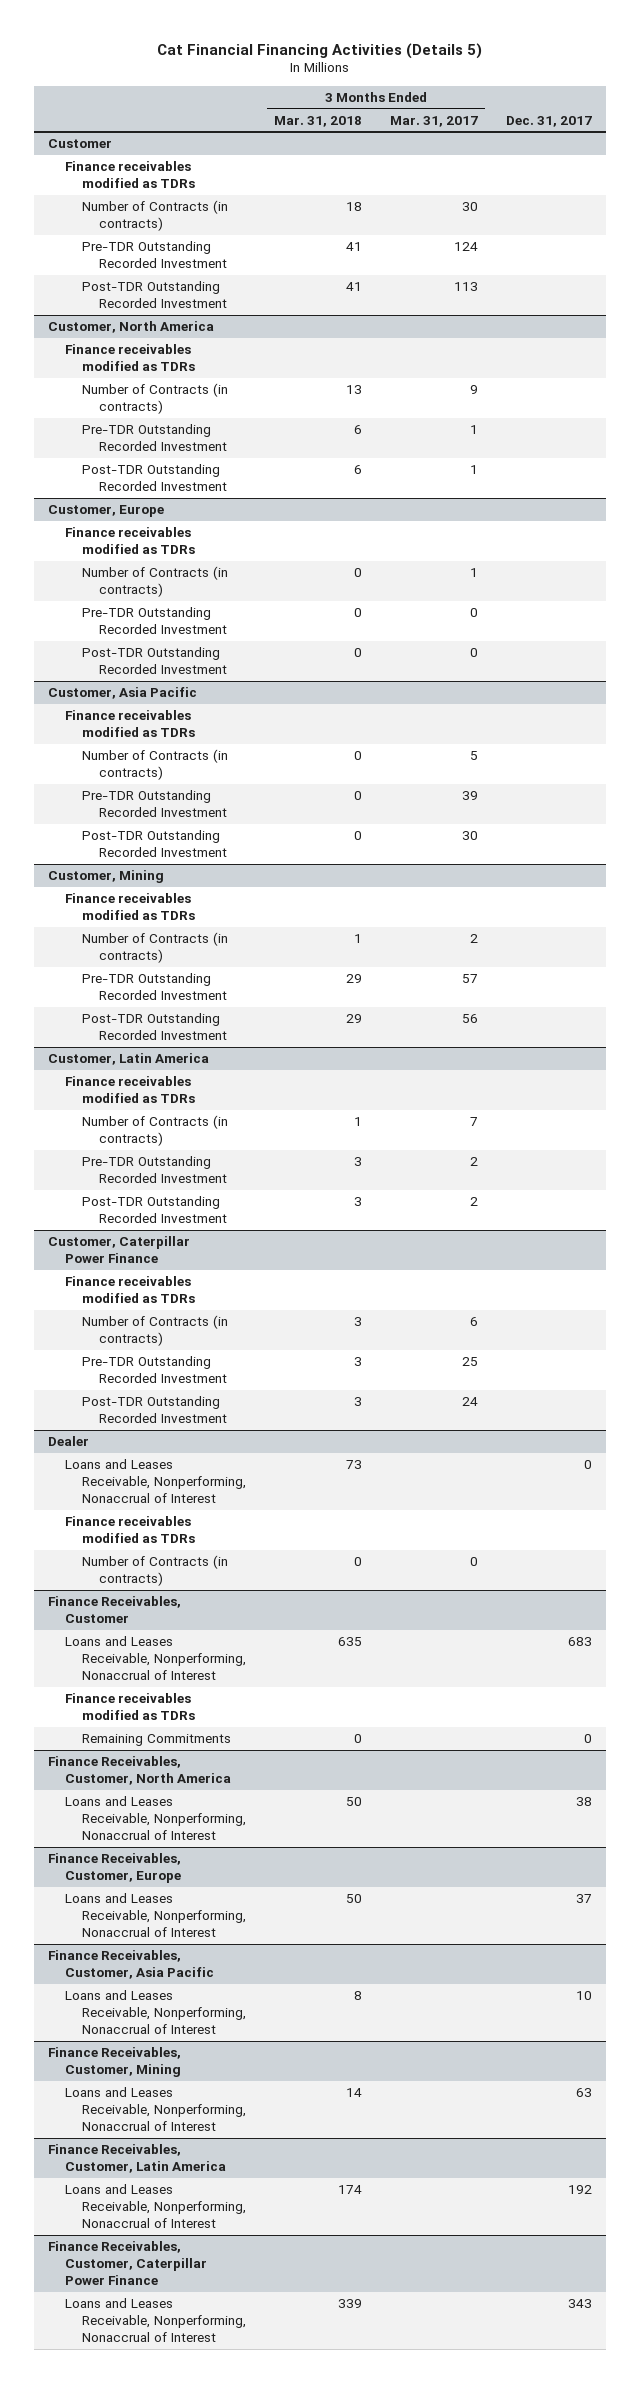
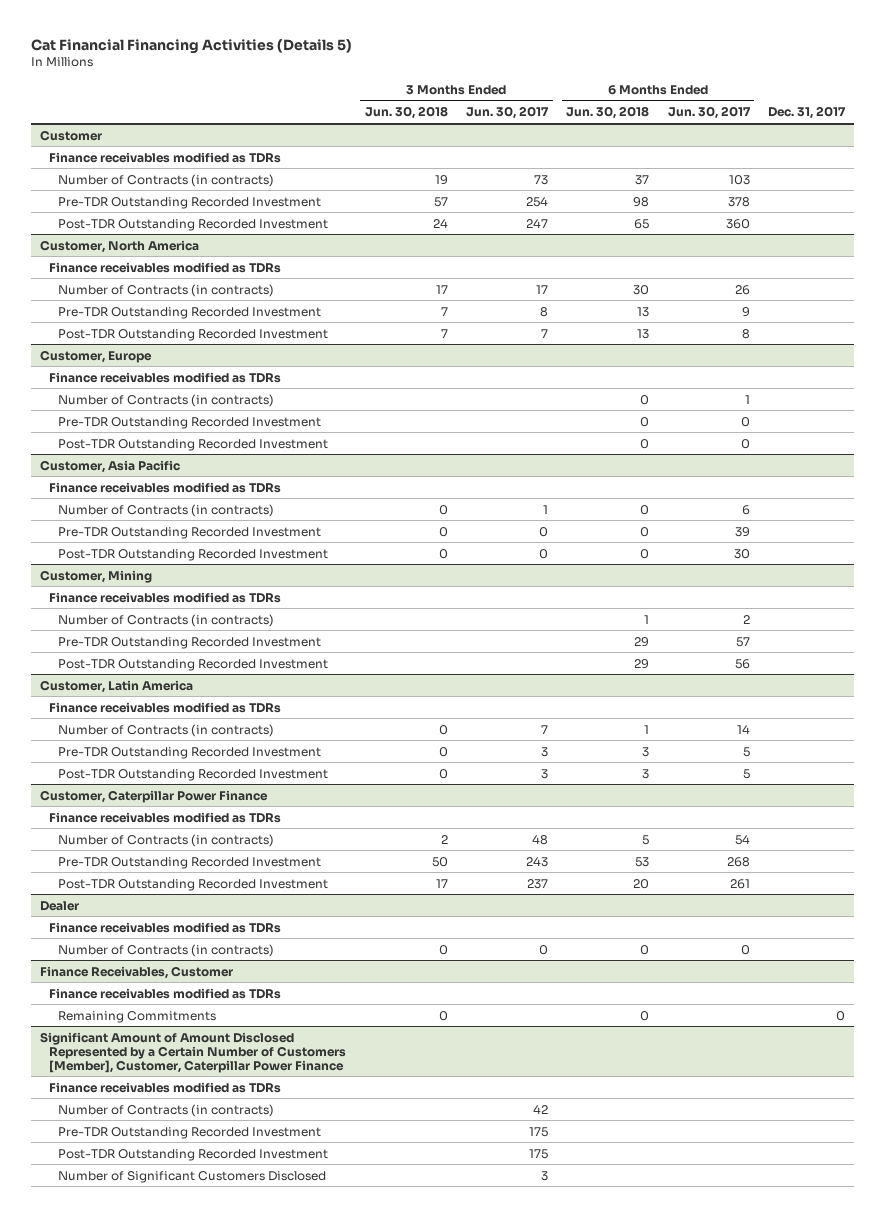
- | 3 Months Ended Mar. 31, 2018 | 3 Months Ended Mar. 31, 2017 | Dec. 31, 2017
+ | 3 Months Ended Jun. 30, 2018 | 3 Months Ended Jun. 30, 2017 | 6 Months Ended Jun. 30, 2018 | 6 Months Ended Jun. 30, 2017 | Dec. 31, 2017
@ Dealer
- Loans and Leases Receivable, Nonperforming, Nonaccrual of Interest | 73 | | 0
@ Finance Receivables, Customer
- Loans and Leases Receivable, Nonperforming, Nonaccrual of Interest | 635 | | 683
- Finance Receivables, Customer, North America
- Loans and Leases Receivable, Nonperforming, Nonaccrual of Interest | 50 | | 38
- Finance Receivables, Customer, Europe
- Loans and Leases Receivable, Nonperforming, Nonaccrual of Interest | 50 | | 37
- Finance Receivables, Customer, Asia Pacific
- Loans and Leases Receivable, Nonperforming, Nonaccrual of Interest | 8 | | 10
- Finance Receivables, Customer, Mining
- Loans and Leases Receivable, Nonperforming, Nonaccrual of Interest | 14 | | 63
- Finance Receivables, Customer, Latin America
- Loans and Leases Receivable, Nonperforming, Nonaccrual of Interest | 174 | | 192
- Finance Receivables, Customer, Caterpillar Power Finance
- Loans and Leases Receivable, Nonperforming, Nonaccrual of Interest | 339 | | 343
+ Significant Amount of Amount Disclosed Represented by a Certain Number of Customers [Member], Customer, Caterpillar Power Finance
+ Finance receivables modified as TDRs
+ Number of Contracts (in contracts) | | 42 | | |
+ Pre-TDR Outstanding Recorded Investment | | 175 | | |
+ Post-TDR Outstanding Recorded Investment | | 175 | | |
+ Number of Significant Customers Disclosed | | 3 | | |

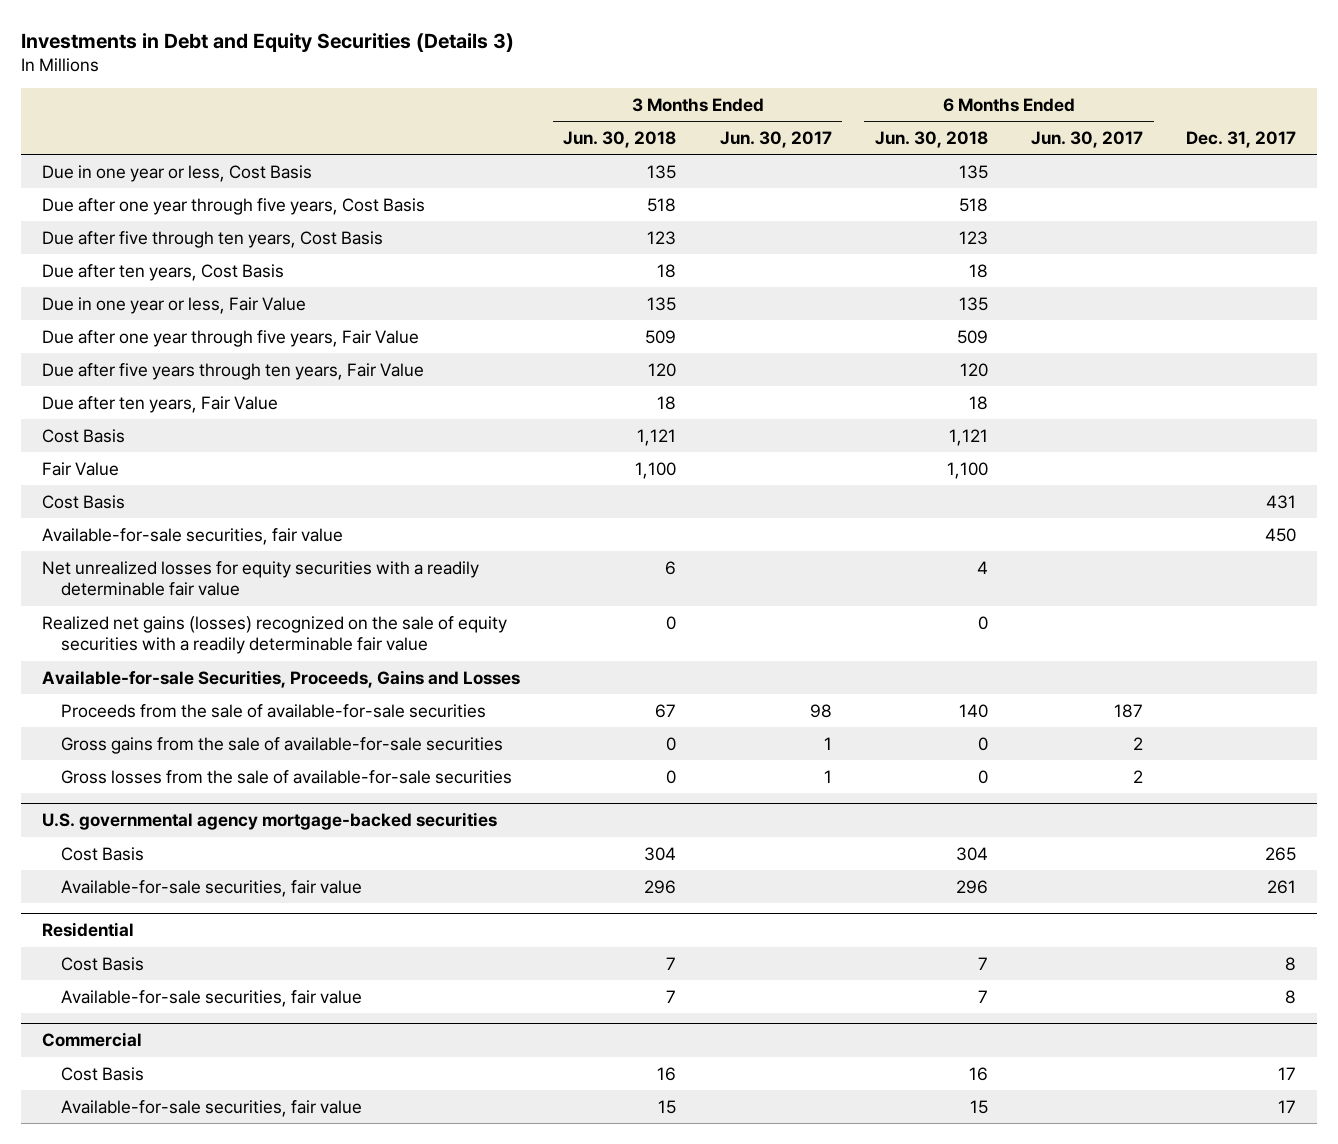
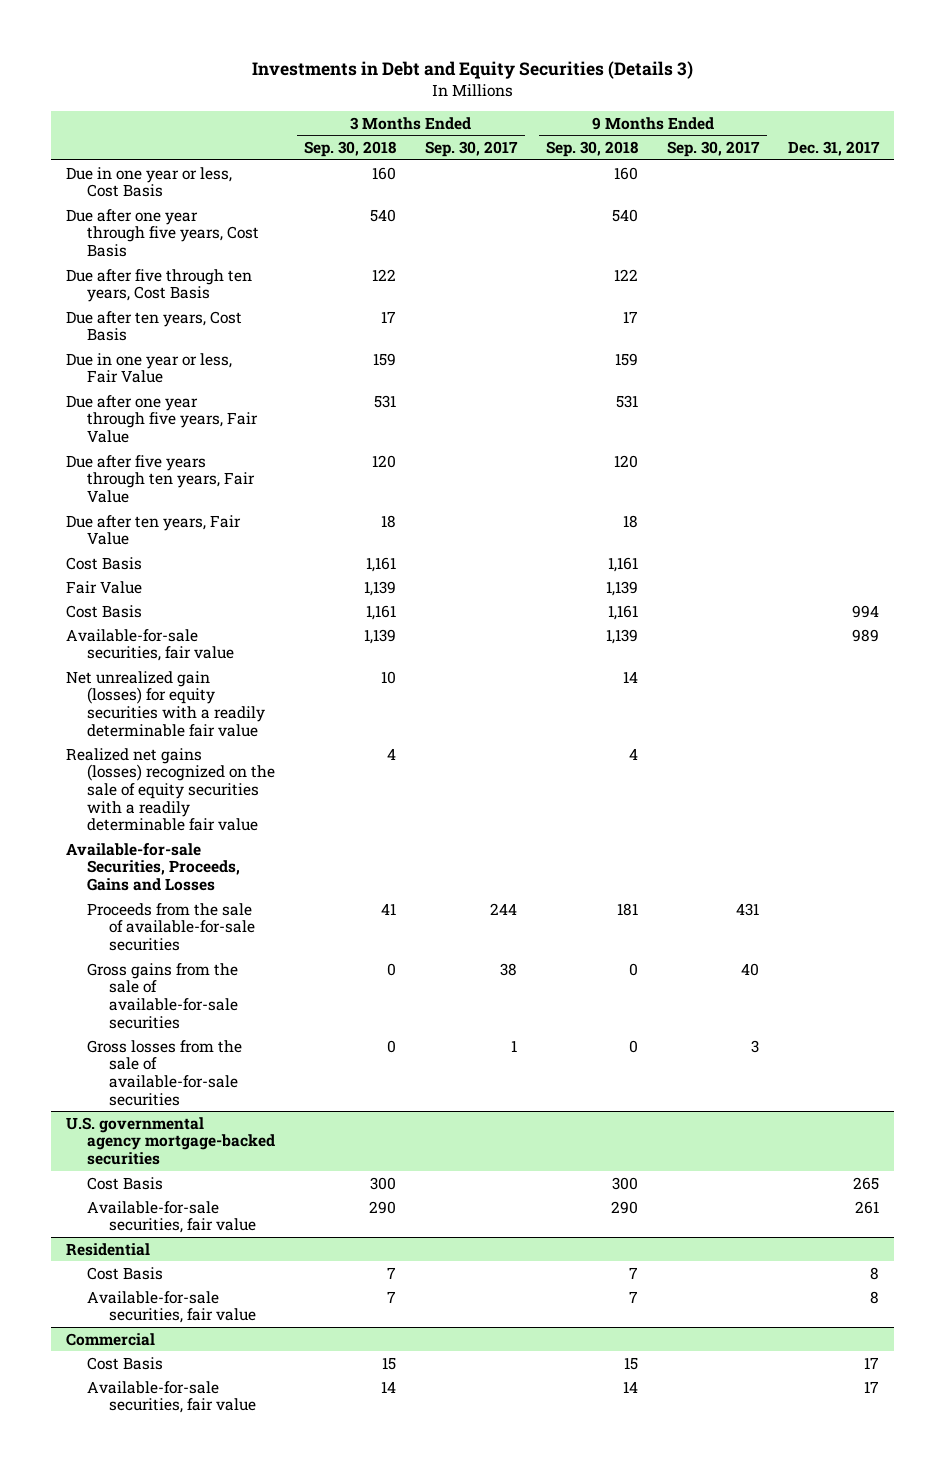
- | 3 Months Ended Jun. 30, 2018 | 3 Months Ended Jun. 30, 2017 | 6 Months Ended Jun. 30, 2018 | 6 Months Ended Jun. 30, 2017 | Dec. 31, 2017
+ | 3 Months Ended Sep. 30, 2018 | 3 Months Ended Sep. 30, 2017 | 9 Months Ended Sep. 30, 2018 | 9 Months Ended Sep. 30, 2017 | Dec. 31, 2017
- Cost Basis | | | | | 431
- Available-for-sale securities, fair value | | | | | 450
- Net unrealized losses for equity securities with a readily determinable fair value | 6 | | 4 | |
+ Cost Basis | 1,161 | | 1,161 | | 994
+ Available-for-sale securities, fair value | 1,139 | | 1,139 | | 989
+ Net unrealized gain (losses) for equity securities with a readily determinable fair value | 10 | | 14 | |

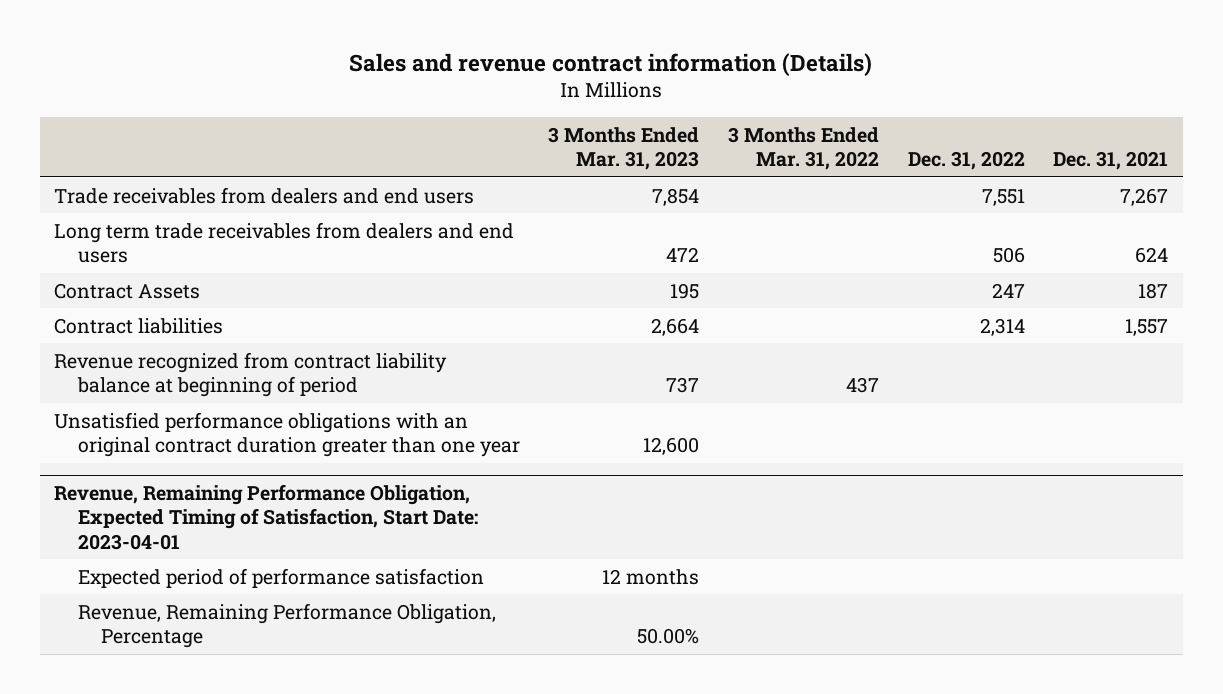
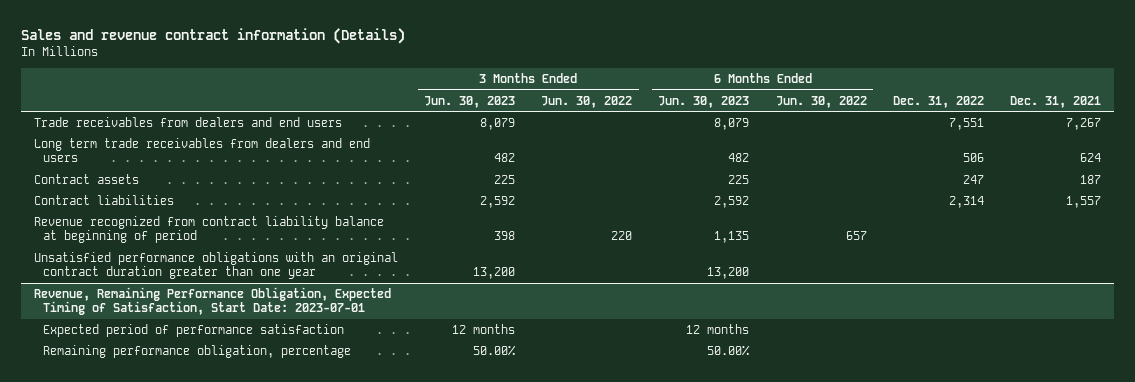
- | 3 Months Ended Mar. 31, 2023 | 3 Months Ended Mar. 31, 2022 | Dec. 31, 2022 | Dec. 31, 2021
+ | 3 Months Ended Jun. 30, 2023 | 3 Months Ended Jun. 30, 2022 | 6 Months Ended Jun. 30, 2023 | 6 Months Ended Jun. 30, 2022 | Dec. 31, 2022 | Dec. 31, 2021
- Contract Assets | 195 | | 247 | 187
+ Contract assets | 225 | | 225 | | 247 | 187
- Revenue, Remaining Performance Obligation, Expected Timing of Satisfaction, Start Date: 2023-04-01
- Expected period of performance satisfaction | 12 months | | |
- Revenue, Remaining Performance Obligation, Percentage | 50.00% | | |
+ Revenue, Remaining Performance Obligation, Expected Timing of Satisfaction, Start Date: 2023-07-01
+ Expected period of performance satisfaction | 12 months | | 12 months | | |
+ Remaining performance obligation, percentage | 50.00% | | 50.00% | | |

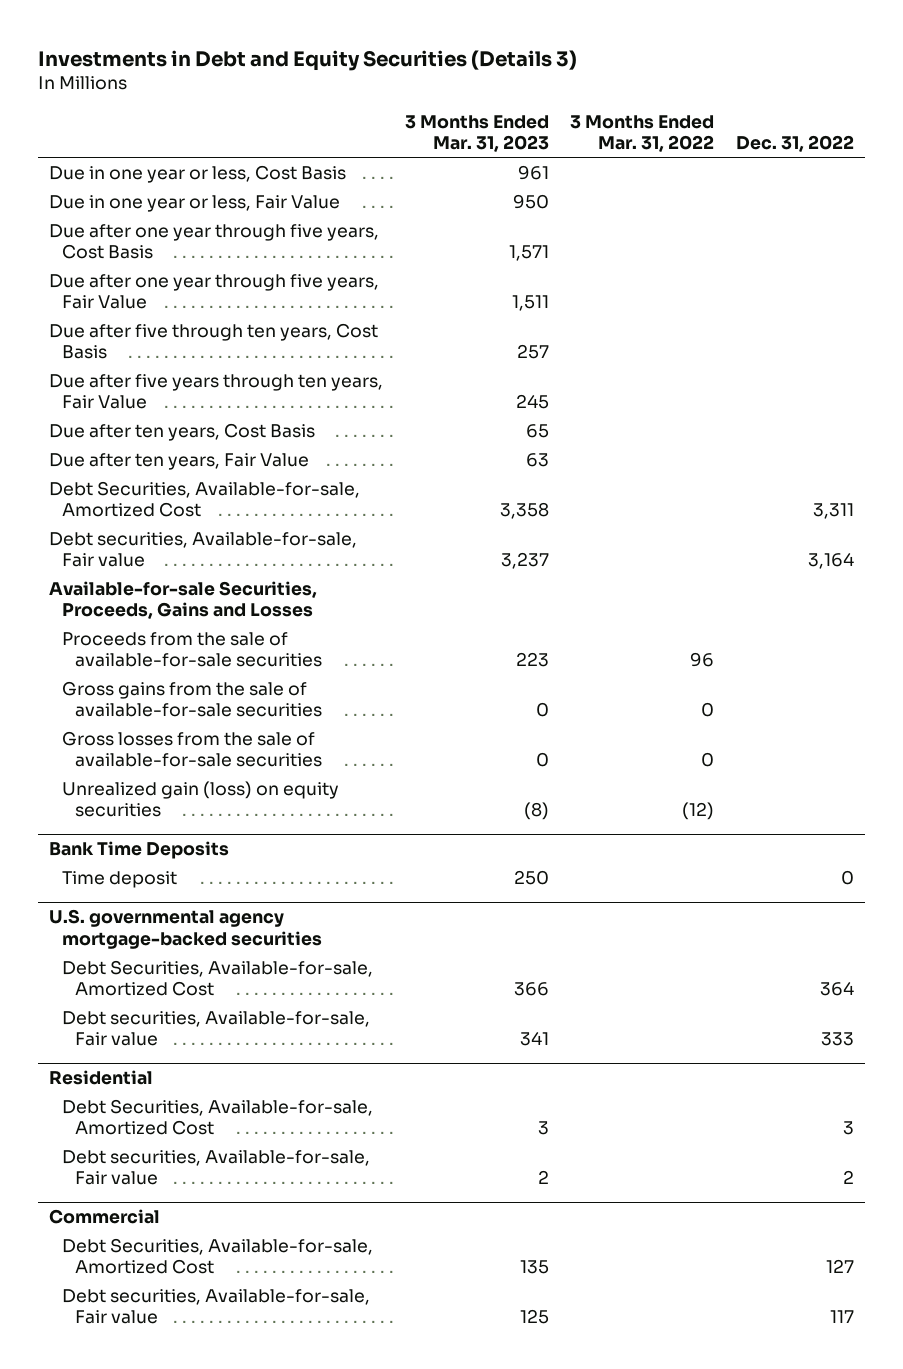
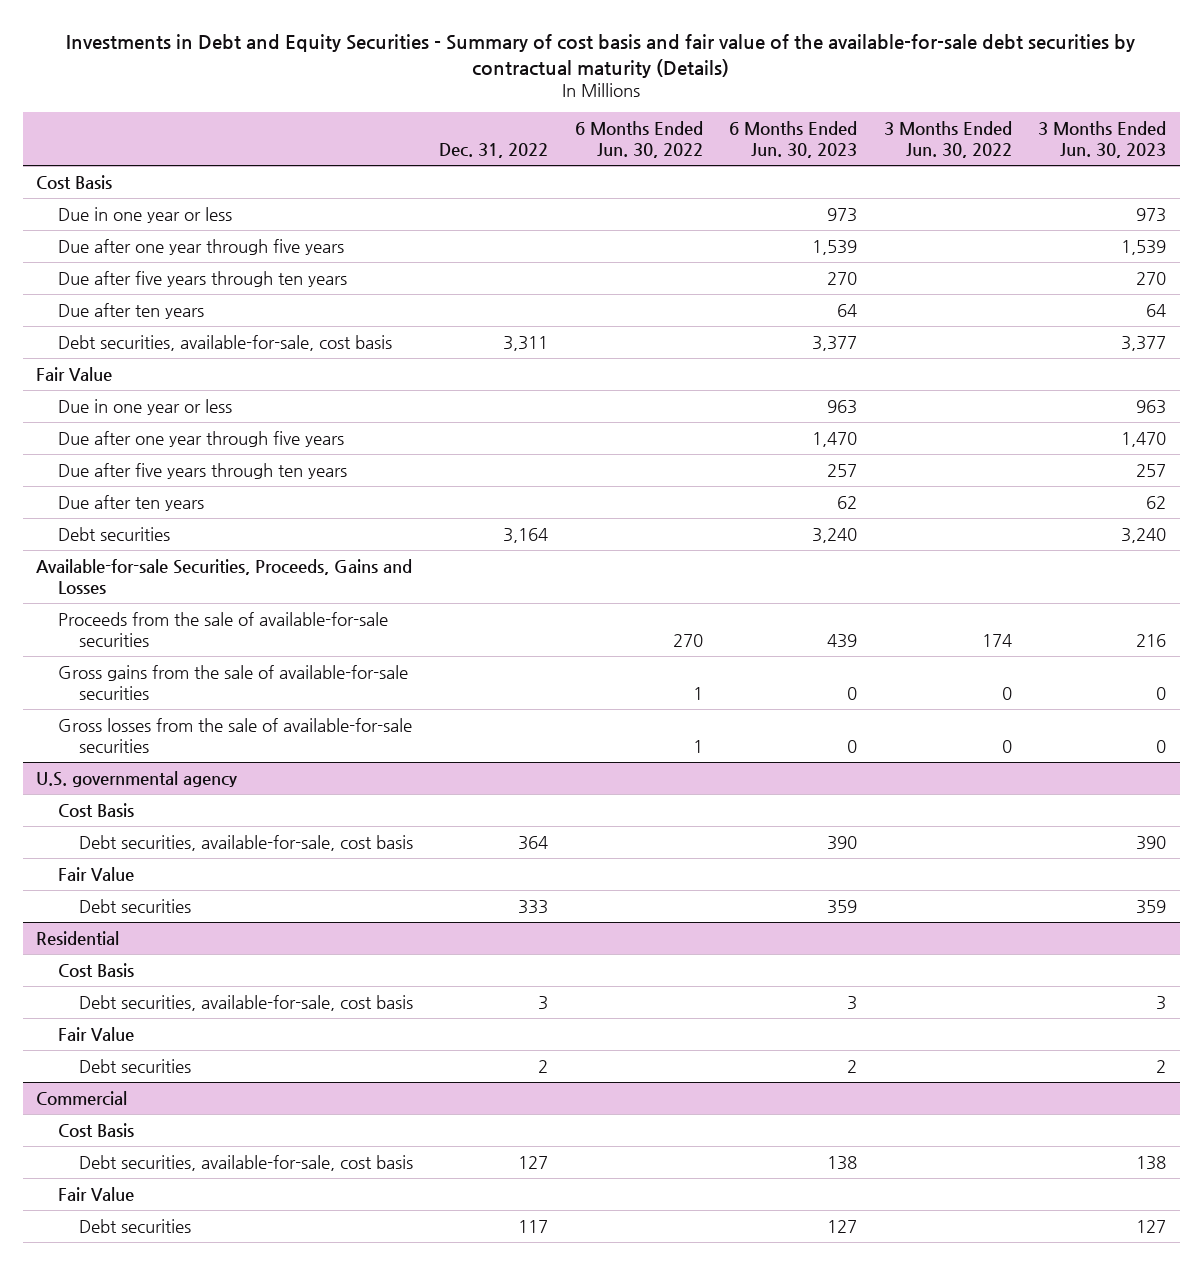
- Investments in Debt and Equity Securities (Details 3)
+ Investments in Debt and Equity Securities - Summary of cost basis and fair value of the available-for-sale debt securities by contractual maturity (Details)
- | 3 Months Ended Mar. 31, 2023 | 3 Months Ended Mar. 31, 2022 | Dec. 31, 2022
+ | Dec. 31, 2022 | 6 Months Ended Jun. 30, 2022 | 6 Months Ended Jun. 30, 2023 | 3 Months Ended Jun. 30, 2022 | 3 Months Ended Jun. 30, 2023
- Due in one year or less, Cost Basis | 961 | |
- Due in one year or less, Fair Value | 950 | |
- Due after one year through five years, Cost Basis | 1,571 | |
- Due after one year through five years, Fair Value | 1,511 | |
- Due after five through ten years, Cost Basis | 257 | |
- Due after five years through ten years, Fair Value | 245 | |
- Due after ten years, Cost Basis | 65 | |
- Due after ten years, Fair Value | 63 | |
- Debt Securities, Available-for-sale, Amortized Cost | 3,358 | | 3,311
- Debt securities, Available-for-sale, Fair value | 3,237 | | 3,164
+ Cost Basis
+ Due in one year or less | | | 973 | | 973
+ Due after one year through five years | | | 1,539 | | 1,539
+ Due after five years through ten years | | | 270 | | 270
+ Due after ten years | | | 64 | | 64
+ Debt securities, available-for-sale, cost basis | 3,311 | | 3,377 | | 3,377
+ Fair Value
+ Due in one year or less | | | 963 | | 963
+ Due after one year through five years | | | 1,470 | | 1,470
+ Due after five years through ten years | | | 257 | | 257
+ Due after ten years | | | 62 | | 62
+ Debt securities | 3,164 | | 3,240 | | 3,240
- Unrealized gain (loss) on equity securities | (8) | (12) |
- Bank Time Deposits
- Time deposit | 250 | | 0
- U.S. governmental agency mortgage-backed securities
- Debt Securities, Available-for-sale, Amortized Cost | 366 | | 364
- Debt securities, Available-for-sale, Fair value | 341 | | 333
+ U.S. governmental agency
+ Cost Basis
+ Debt securities, available-for-sale, cost basis | 364 | | 390 | | 390
+ Fair Value
+ Debt securities | 333 | | 359 | | 359
@ Residential
- Debt Securities, Available-for-sale, Amortized Cost | 3 | | 3
- Debt securities, Available-for-sale, Fair value | 2 | | 2
+ Cost Basis
+ Debt securities, available-for-sale, cost basis | 3 | | 3 | | 3
+ Fair Value
+ Debt securities | 2 | | 2 | | 2
@ Commercial
- Debt Securities, Available-for-sale, Amortized Cost | 135 | | 127
- Debt securities, Available-for-sale, Fair value | 125 | | 117
+ Cost Basis
+ Debt securities, available-for-sale, cost basis | 127 | | 138 | | 138
+ Fair Value
+ Debt securities | 117 | | 127 | | 127

